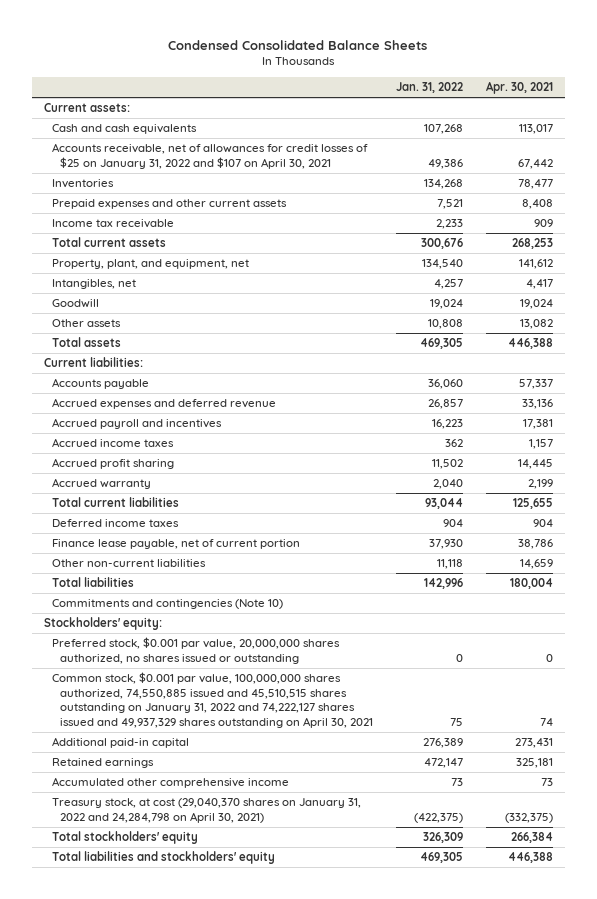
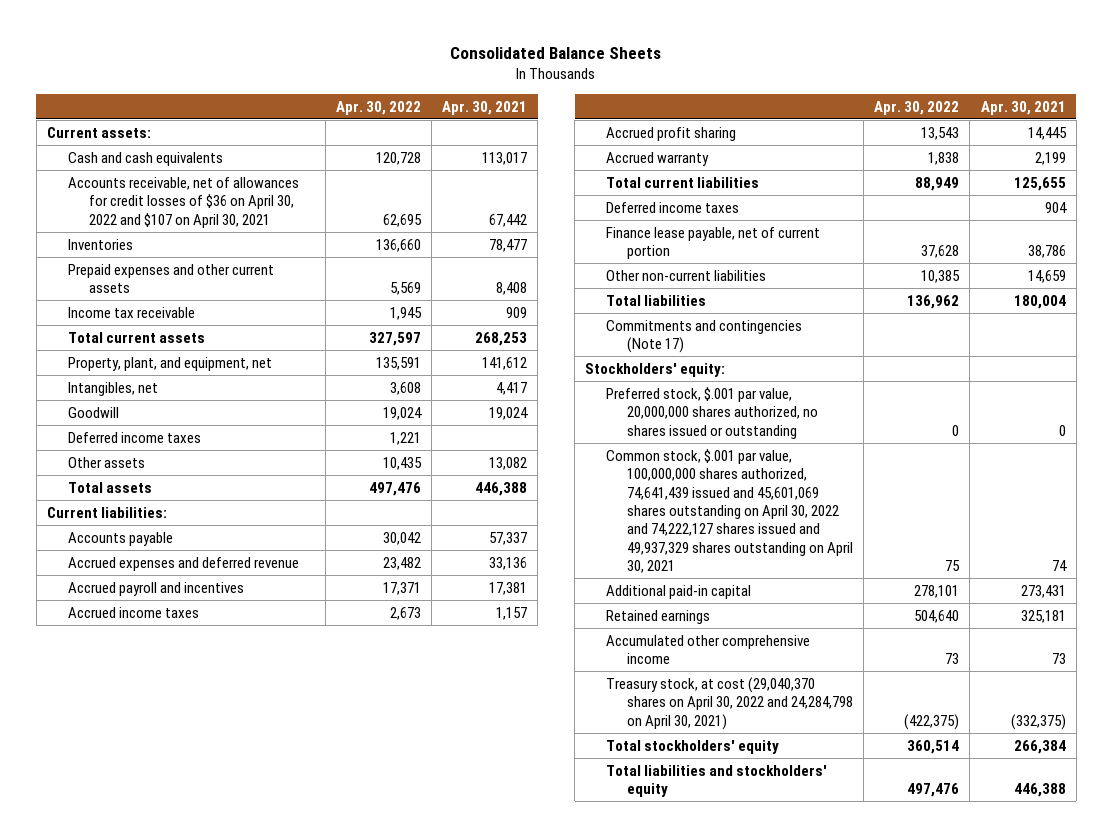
- Condensed Consolidated Balance Sheets
+ Consolidated Balance Sheets
- | Jan. 31, 2022 | Apr. 30, 2021
+ | Apr. 30, 2022 | Apr. 30, 2021
- Accounts receivable, net of allowances for credit losses of $25 on January 31, 2022 and $107 on April 30, 2021 | 49,386 | 67,442
+ Accounts receivable, net of allowances for credit losses of $36 on April 30, 2022 and $107 on April 30, 2021 | 62,695 | 67,442
+ Deferred income taxes | 1,221 |
- Commitments and contingencies (Note 10)
+ Commitments and contingencies (Note 17)
- Preferred stock, $0.001 par value, 20,000,000 shares authorized, no shares issued or outstanding | 0 | 0
- Common stock, $0.001 par value, 100,000,000 shares authorized, 74,550,885 issued and 45,510,515 shares outstanding on January 31, 2022 and 74,222,127 shares issued and 49,937,329 shares outstanding on April 30, 2021 | 75 | 74
+ Preferred stock, $.001 par value, 20,000,000 shares authorized, no shares issued or outstanding | 0 | 0
+ Common stock, $.001 par value, 100,000,000 shares authorized, 74,641,439 issued and 45,601,069 shares outstanding on April 30, 2022 and 74,222,127 shares issued and 49,937,329 shares outstanding on April 30, 2021 | 75 | 74
- Treasury stock, at cost (29,040,370 shares on January 31, 2022 and 24,284,798 on April 30, 2021) | (422,375) | (332,375)
+ Treasury stock, at cost (29,040,370 shares on April 30, 2022 and 24,284,798 on April 30, 2021) | (422,375) | (332,375)

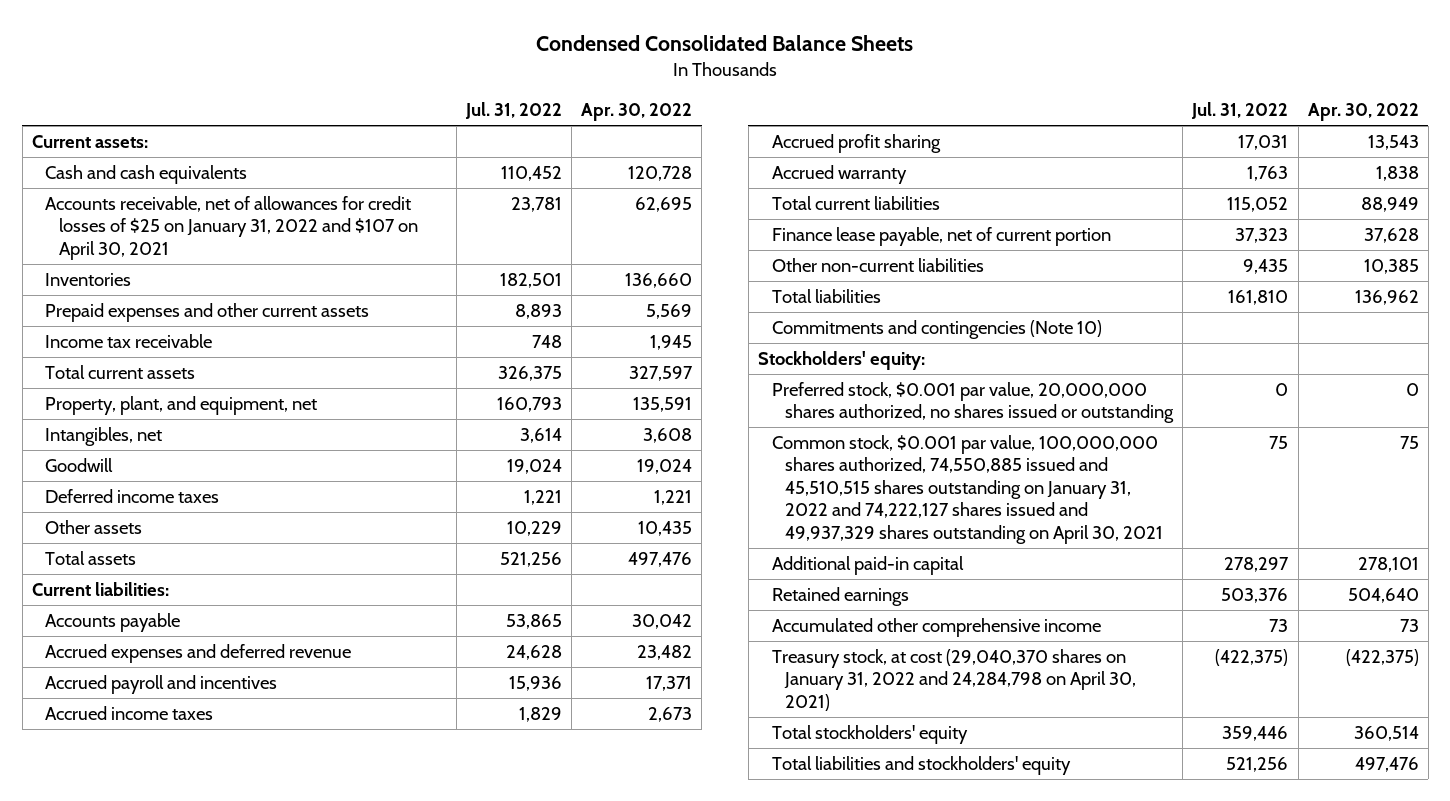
- Consolidated Balance Sheets
+ Condensed Consolidated Balance Sheets
- | Apr. 30, 2022 | Apr. 30, 2021
+ | Jul. 31, 2022 | Apr. 30, 2022
- Accounts receivable, net of allowances for credit losses of $36 on April 30, 2022 and $107 on April 30, 2021 | 62,695 | 67,442
+ Accounts receivable, net of allowances for credit losses of $25 on January 31, 2022 and $107 on April 30, 2021 | 23,781 | 62,695
- Deferred income taxes | | 904
- Commitments and contingencies (Note 17)
+ Commitments and contingencies (Note 10)
- Preferred stock, $.001 par value, 20,000,000 shares authorized, no shares issued or outstanding | 0 | 0
- Common stock, $.001 par value, 100,000,000 shares authorized, 74,641,439 issued and 45,601,069 shares outstanding on April 30, 2022 and 74,222,127 shares issued and 49,937,329 shares outstanding on April 30, 2021 | 75 | 74
+ Preferred stock, $0.001 par value, 20,000,000 shares authorized, no shares issued or outstanding | 0 | 0
+ Common stock, $0.001 par value, 100,000,000 shares authorized, 74,550,885 issued and 45,510,515 shares outstanding on January 31, 2022 and 74,222,127 shares issued and 49,937,329 shares outstanding on April 30, 2021 | 75 | 75
- Treasury stock, at cost (29,040,370 shares on April 30, 2022 and 24,284,798 on April 30, 2021) | (422,375) | (332,375)
+ Treasury stock, at cost (29,040,370 shares on January 31, 2022 and 24,284,798 on April 30, 2021) | (422,375) | (422,375)

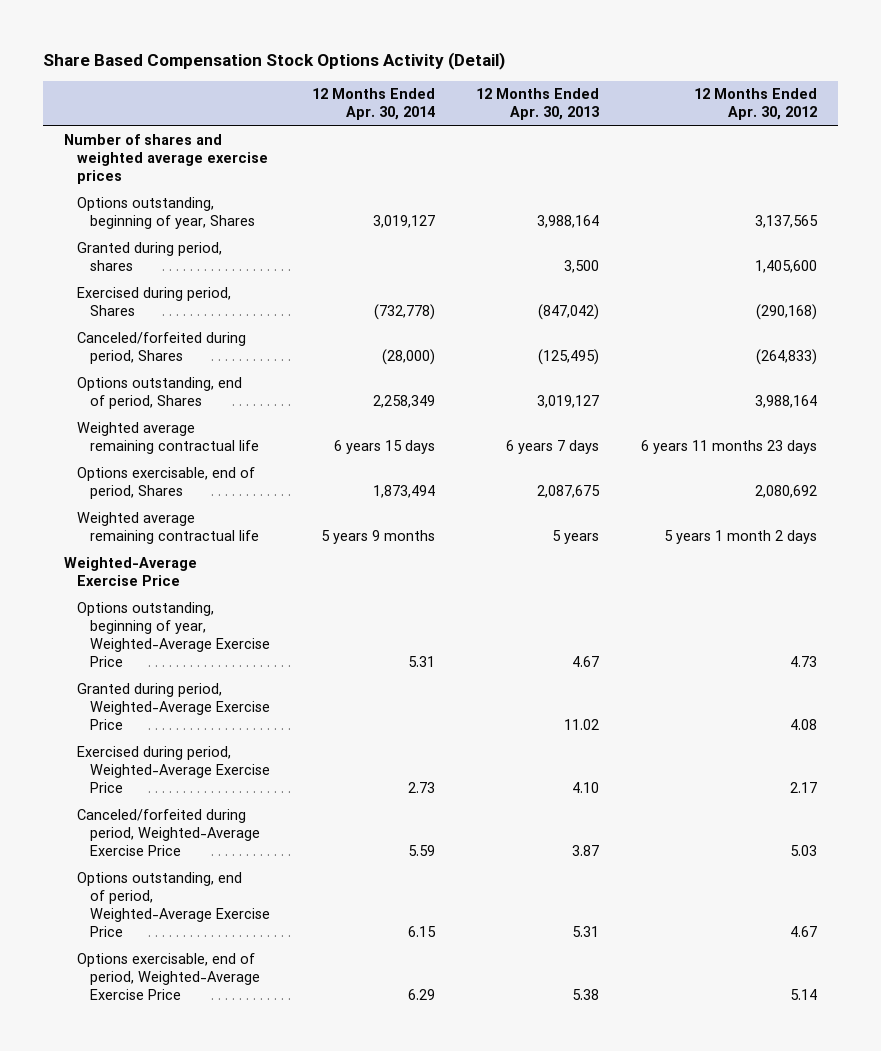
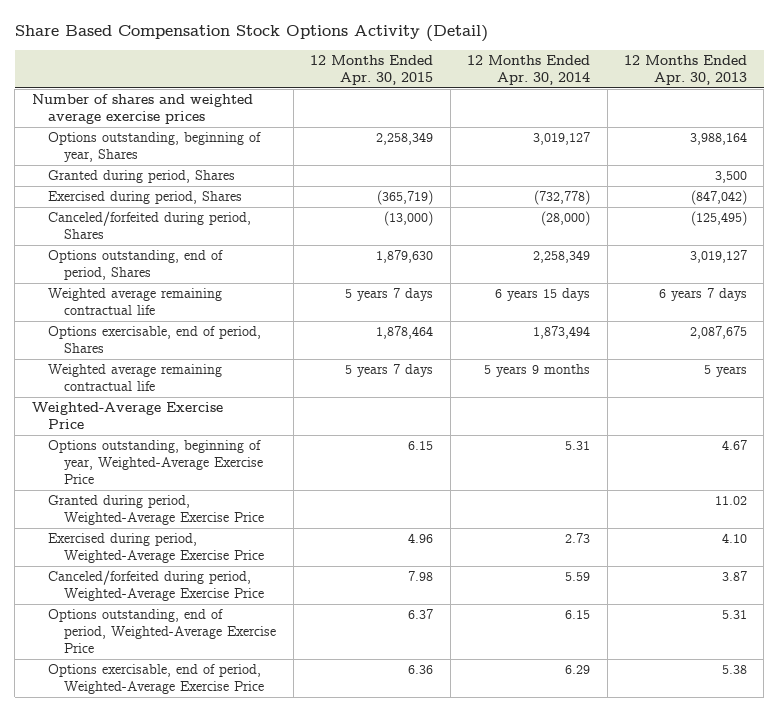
- | 12 Months Ended Apr. 30, 2014 | 12 Months Ended Apr. 30, 2013 | 12 Months Ended Apr. 30, 2012
+ | 12 Months Ended Apr. 30, 2015 | 12 Months Ended Apr. 30, 2014 | 12 Months Ended Apr. 30, 2013
- Granted during period, shares | | 3,500 | 1,405,600
+ Granted during period, Shares | | | 3,500

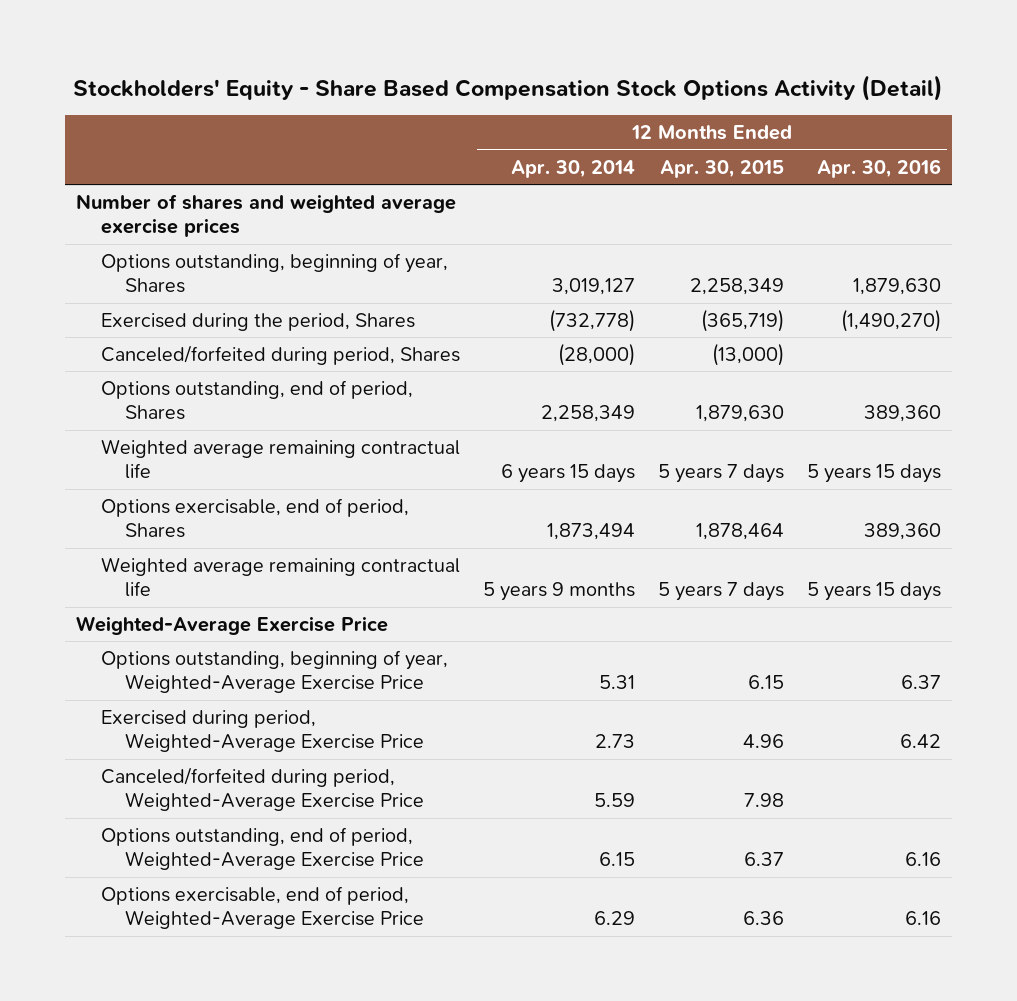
- Share Based Compensation Stock Options Activity (Detail)
+ Stockholders' Equity - Share Based Compensation Stock Options Activity (Detail)
- | 12 Months Ended Apr. 30, 2015 | 12 Months Ended Apr. 30, 2014 | 12 Months Ended Apr. 30, 2013
+ | 12 Months Ended Apr. 30, 2014 | 12 Months Ended Apr. 30, 2015 | 12 Months Ended Apr. 30, 2016
- Granted during period, Shares | | | 3,500
- Exercised during period, Shares | (365,719) | (732,778) | (847,042)
+ Exercised during the period, Shares | (732,778) | (365,719) | (1,490,270)
- Granted during period, Weighted-Average Exercise Price | | | 11.02

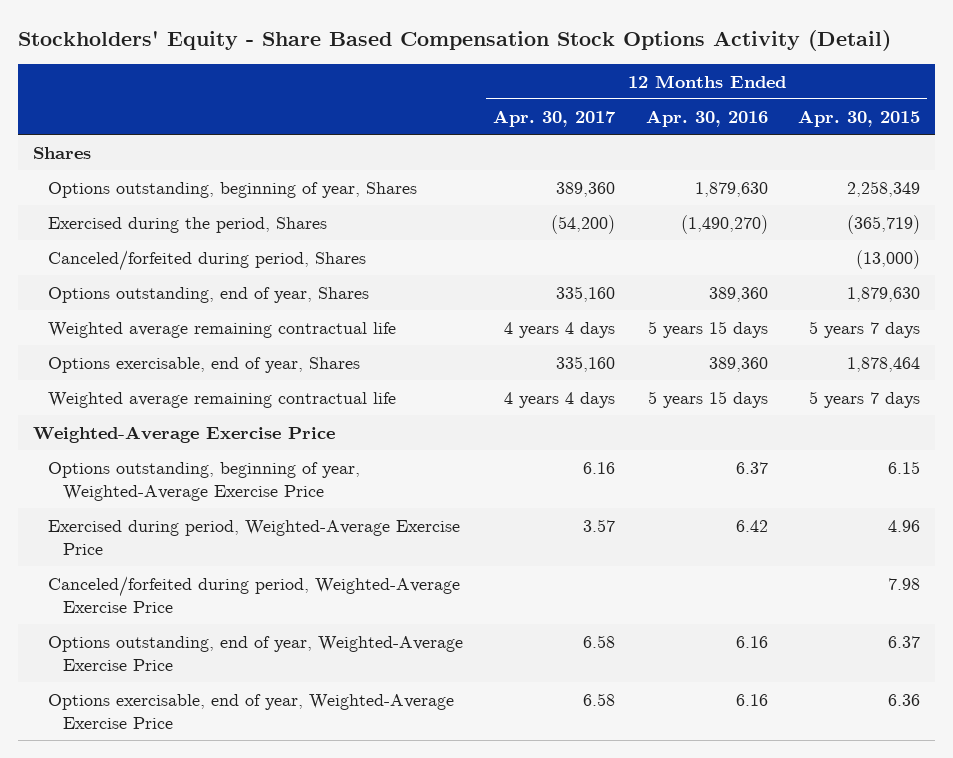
- | 12 Months Ended Apr. 30, 2014 | 12 Months Ended Apr. 30, 2015 | 12 Months Ended Apr. 30, 2016
+ | 12 Months Ended Apr. 30, 2017 | 12 Months Ended Apr. 30, 2016 | 12 Months Ended Apr. 30, 2015
- Number of shares and weighted average exercise prices
+ Shares
- Options outstanding, end of period, Shares | 2,258,349 | 1,879,630 | 389,360
+ Options outstanding, end of year, Shares | 335,160 | 389,360 | 1,879,630
- Options exercisable, end of period, Shares | 1,873,494 | 1,878,464 | 389,360
+ Options exercisable, end of year, Shares | 335,160 | 389,360 | 1,878,464
- Options outstanding, end of period, Weighted-Average Exercise Price | 6.15 | 6.37 | 6.16
- Options exercisable, end of period, Weighted-Average Exercise Price | 6.29 | 6.36 | 6.16
+ Options outstanding, end of year, Weighted-Average Exercise Price | 6.58 | 6.16 | 6.37
+ Options exercisable, end of year, Weighted-Average Exercise Price | 6.58 | 6.16 | 6.36

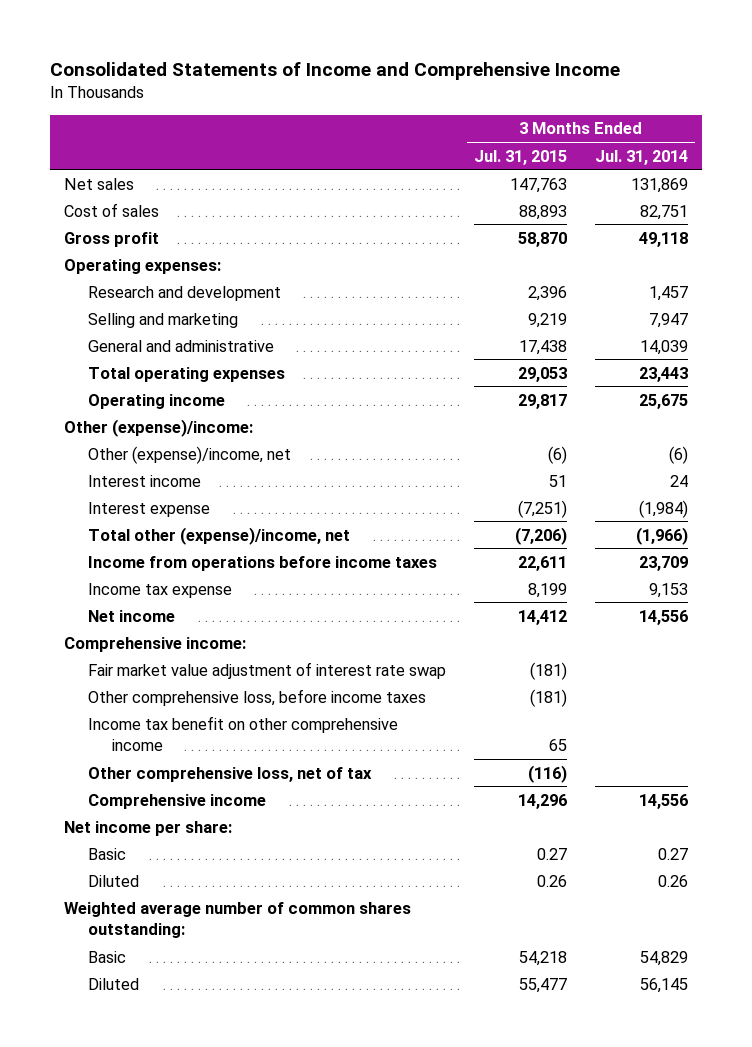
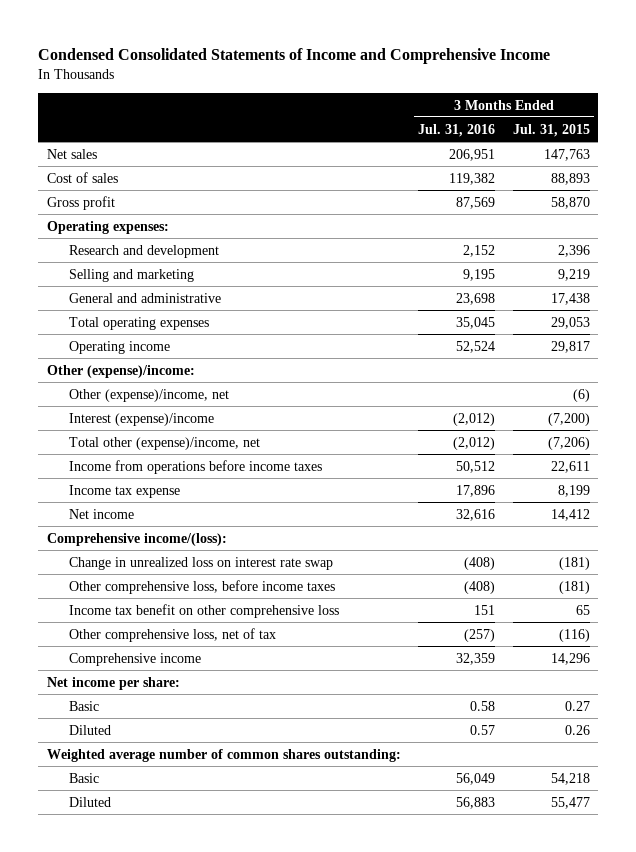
- Consolidated Statements of Income and Comprehensive Income
+ Condensed Consolidated Statements of Income and Comprehensive Income
- | 3 Months Ended Jul. 31, 2015 | 3 Months Ended Jul. 31, 2014
+ | 3 Months Ended Jul. 31, 2016 | 3 Months Ended Jul. 31, 2015
- Interest income | 51 | 24
- Interest expense | (7,251) | (1,984)
+ Interest (expense)/income | (2,012) | (7,200)
- Comprehensive income:
- Fair market value adjustment of interest rate swap | (181) |
+ Comprehensive income/(loss):
+ Change in unrealized loss on interest rate swap | (408) | (181)
- Income tax benefit on other comprehensive income | 65 |
+ Income tax benefit on other comprehensive loss | 151 | 65

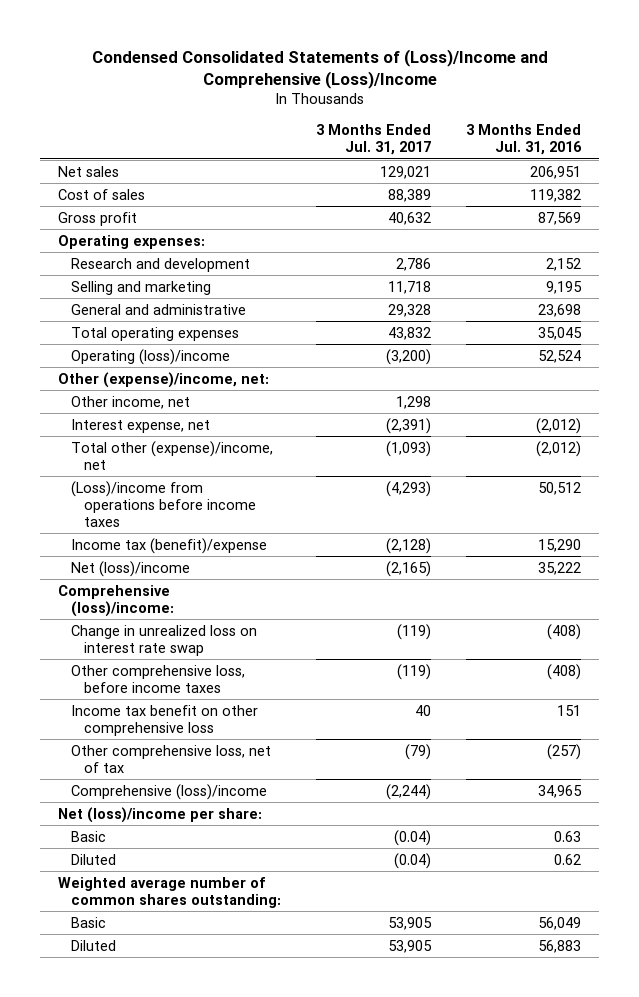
- Condensed Consolidated Statements of Income and Comprehensive Income
+ Condensed Consolidated Statements of (Loss)/Income and Comprehensive (Loss)/Income
- | 3 Months Ended Jul. 31, 2016 | 3 Months Ended Jul. 31, 2015
+ | 3 Months Ended Jul. 31, 2017 | 3 Months Ended Jul. 31, 2016
- Operating income | 52,524 | 29,817
- Other (expense)/income:
- Other (expense)/income, net | | (6)
- Interest (expense)/income | (2,012) | (7,200)
+ Operating (loss)/income | (3,200) | 52,524
+ Other (expense)/income, net:
+ Other income, net | 1,298 |
+ Interest expense, net | (2,391) | (2,012)
- Income from operations before income taxes | 50,512 | 22,611
- Income tax expense | 17,896 | 8,199
- Net income | 32,616 | 14,412
- Comprehensive income/(loss):
+ (Loss)/income from operations before income taxes | (4,293) | 50,512
+ Income tax (benefit)/expense | (2,128) | 15,290
+ Net (loss)/income | (2,165) | 35,222
+ Comprehensive (loss)/income:
- Comprehensive income | 32,359 | 14,296
- Net income per share:
- Basic | 0.58 | 0.27
- Diluted | 0.57 | 0.26
+ Comprehensive (loss)/income | (2,244) | 34,965
+ Net (loss)/income per share:
+ Basic | (0.04) | 0.63
+ Diluted | (0.04) | 0.62

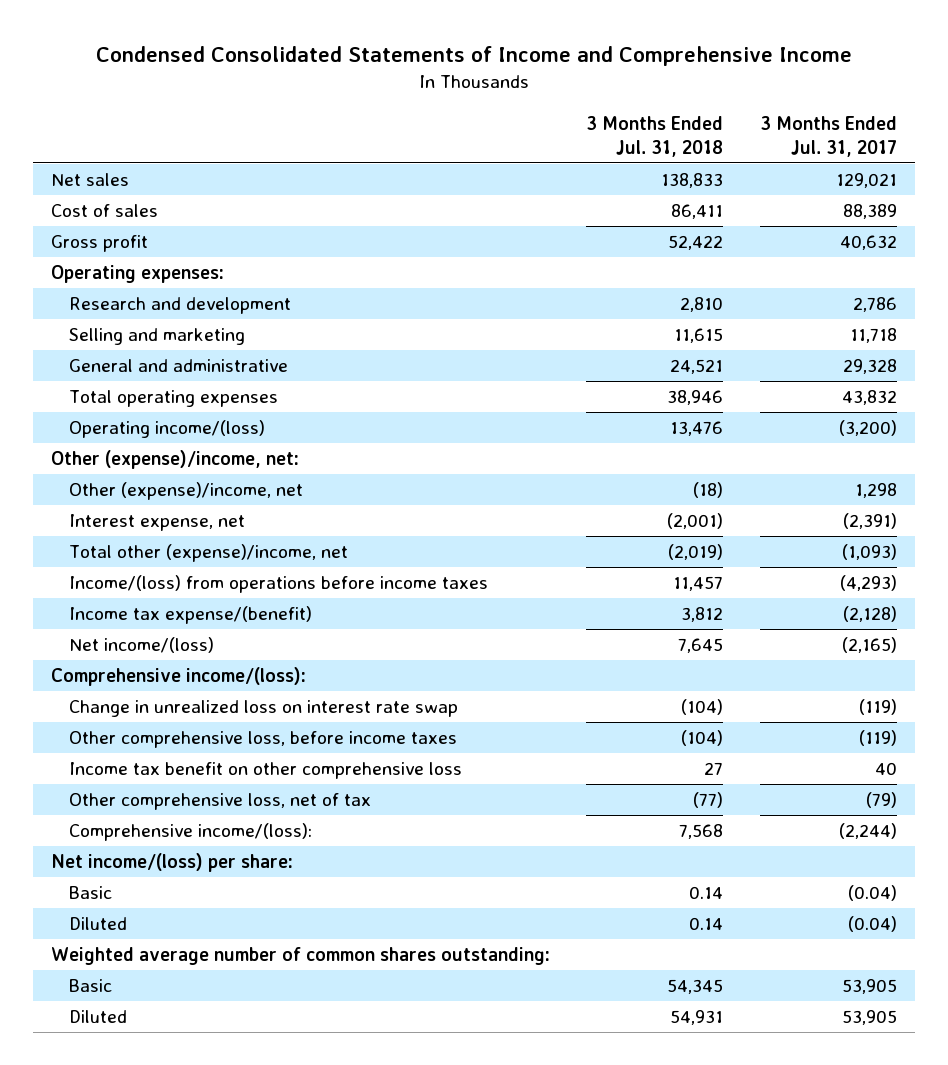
- Condensed Consolidated Statements of (Loss)/Income and Comprehensive (Loss)/Income
+ Condensed Consolidated Statements of Income and Comprehensive Income
- | 3 Months Ended Jul. 31, 2017 | 3 Months Ended Jul. 31, 2016
+ | 3 Months Ended Jul. 31, 2018 | 3 Months Ended Jul. 31, 2017
- Operating (loss)/income | (3,200) | 52,524
+ Operating income/(loss) | 13,476 | (3,200)
- Other income, net | 1,298 |
+ Other (expense)/income, net | (18) | 1,298
- (Loss)/income from operations before income taxes | (4,293) | 50,512
- Income tax (benefit)/expense | (2,128) | 15,290
- Net (loss)/income | (2,165) | 35,222
- Comprehensive (loss)/income:
+ Income/(loss) from operations before income taxes | 11,457 | (4,293)
+ Income tax expense/(benefit) | 3,812 | (2,128)
+ Net income/(loss) | 7,645 | (2,165)
+ Comprehensive income/(loss):
- Comprehensive (loss)/income | (2,244) | 34,965
- Net (loss)/income per share:
+ Comprehensive income/(loss): | 7,568 | (2,244)
+ Net income/(loss) per share:

